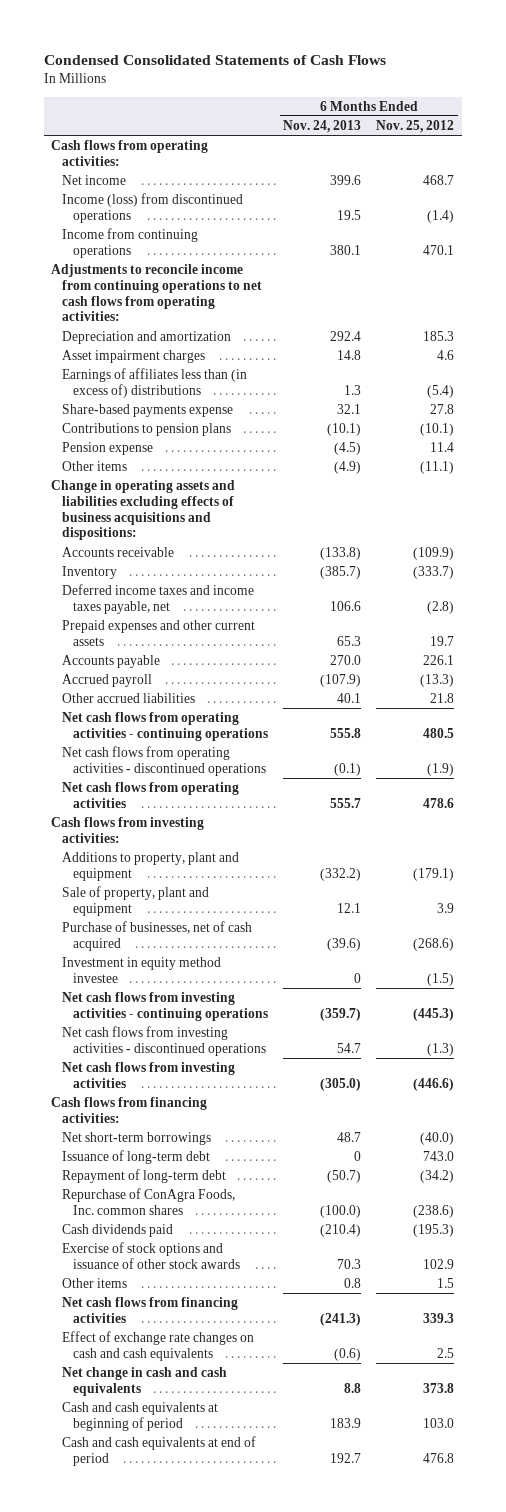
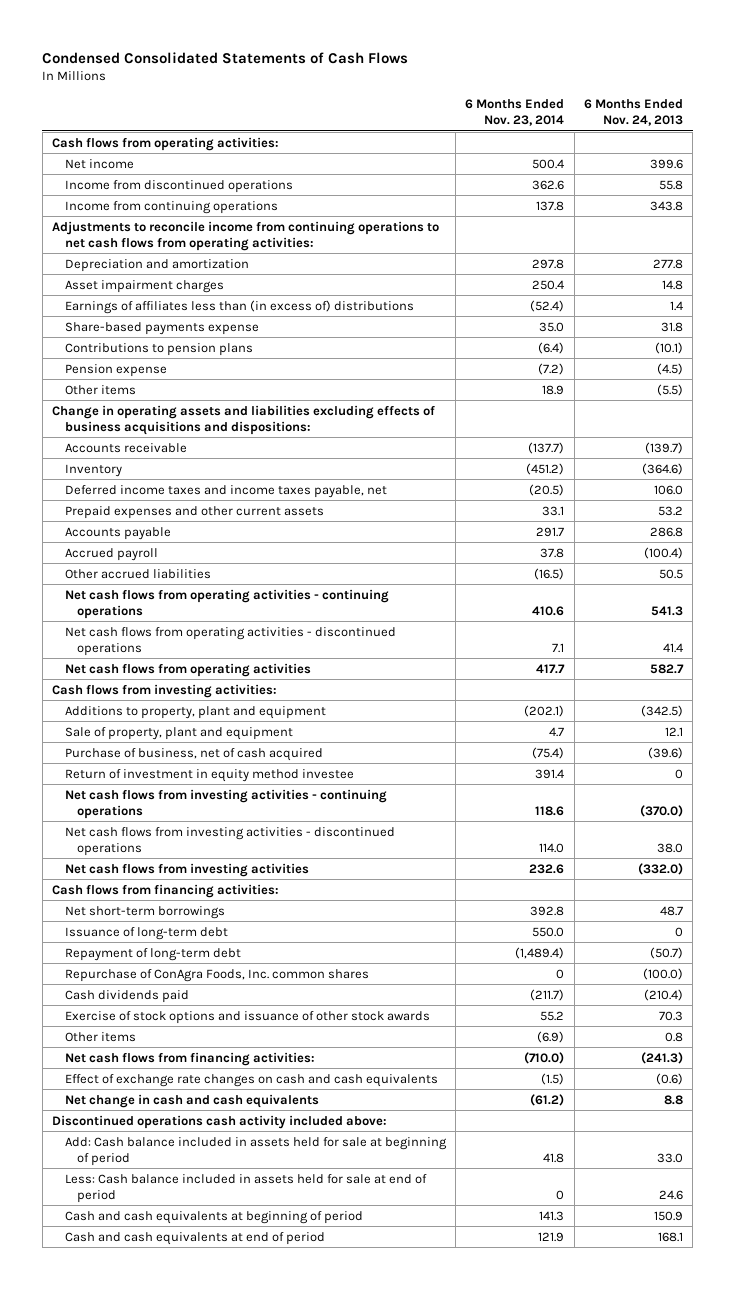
- | 6 Months Ended Nov. 24, 2013 | 6 Months Ended Nov. 25, 2012
+ | 6 Months Ended Nov. 23, 2014 | 6 Months Ended Nov. 24, 2013
- Income (loss) from discontinued operations | 19.5 | (1.4)
- Income from continuing operations | 380.1 | 470.1
+ Income from discontinued operations | 362.6 | 55.8
+ Income from continuing operations | 137.8 | 343.8
- Depreciation and amortization | 292.4 | 185.3
+ Depreciation and amortization | 297.8 | 277.8
- Earnings of affiliates less than (in excess of) distributions | 1.3 | (5.4)
- Share-based payments expense | 32.1 | 27.8
+ Earnings of affiliates less than (in excess of) distributions | (52.4) | 1.4
+ Share-based payments expense | 35.0 | 31.8
- Other items | (4.9) | (11.1)
+ Other items | 18.9 | (5.5)
- Accounts receivable | (133.8) | (109.9)
- Inventory | (385.7) | (333.7)
- Deferred income taxes and income taxes payable, net | 106.6 | (2.8)
- Prepaid expenses and other current assets | 65.3 | 19.7
- Accounts payable | 270.0 | 226.1
- Accrued payroll | (107.9) | (13.3)
- Other accrued liabilities | 40.1 | 21.8
- Net cash flows from operating activities - continuing operations | 555.8 | 480.5
- Net cash flows from operating activities - discontinued operations | (0.1) | (1.9)
- Net cash flows from operating activities | 555.7 | 478.6
+ Accounts receivable | (137.7) | (139.7)
+ Inventory | (451.2) | (364.6)
+ Deferred income taxes and income taxes payable, net | (20.5) | 106.0
+ Prepaid expenses and other current assets | 33.1 | 53.2
+ Accounts payable | 291.7 | 286.8
+ Accrued payroll | 37.8 | (100.4)
+ Other accrued liabilities | (16.5) | 50.5
+ Net cash flows from operating activities - continuing operations | 410.6 | 541.3
+ Net cash flows from operating activities - discontinued operations | 7.1 | 41.4
+ Net cash flows from operating activities | 417.7 | 582.7
- Additions to property, plant and equipment | (332.2) | (179.1)
+ Additions to property, plant and equipment | (202.1) | (342.5)
- Purchase of businesses, net of cash acquired | (39.6) | (268.6)
- Investment in equity method investee | 0 | (1.5)
- Net cash flows from investing activities - continuing operations | (359.7) | (445.3)
- Net cash flows from investing activities - discontinued operations | 54.7 | (1.3)
- Net cash flows from investing activities | (305.0) | (446.6)
+ Purchase of business, net of cash acquired | (75.4) | (39.6)
+ Return of investment in equity method investee | 391.4 | 0
+ Net cash flows from investing activities - continuing operations | 118.6 | (370.0)
+ Net cash flows from investing activities - discontinued operations | 114.0 | 38.0
+ Net cash flows from investing activities | 232.6 | (332.0)
- Net cash flows from financing activities | (241.3) | 339.3
+ Net cash flows from financing activities: | (710.0) | (241.3)
- Cash and cash equivalents at beginning of period | 183.9 | 103.0
- Cash and cash equivalents at end of period | 192.7 | 476.8
+ Discontinued operations cash activity included above:
+ Add: Cash balance included in assets held for sale at beginning of period | 41.8 | 33.0
+ Less: Cash balance included in assets held for sale at end of period | 0 | 24.6
+ Cash and cash equivalents at beginning of period | 141.3 | 150.9
+ Cash and cash equivalents at end of period | 121.9 | 168.1

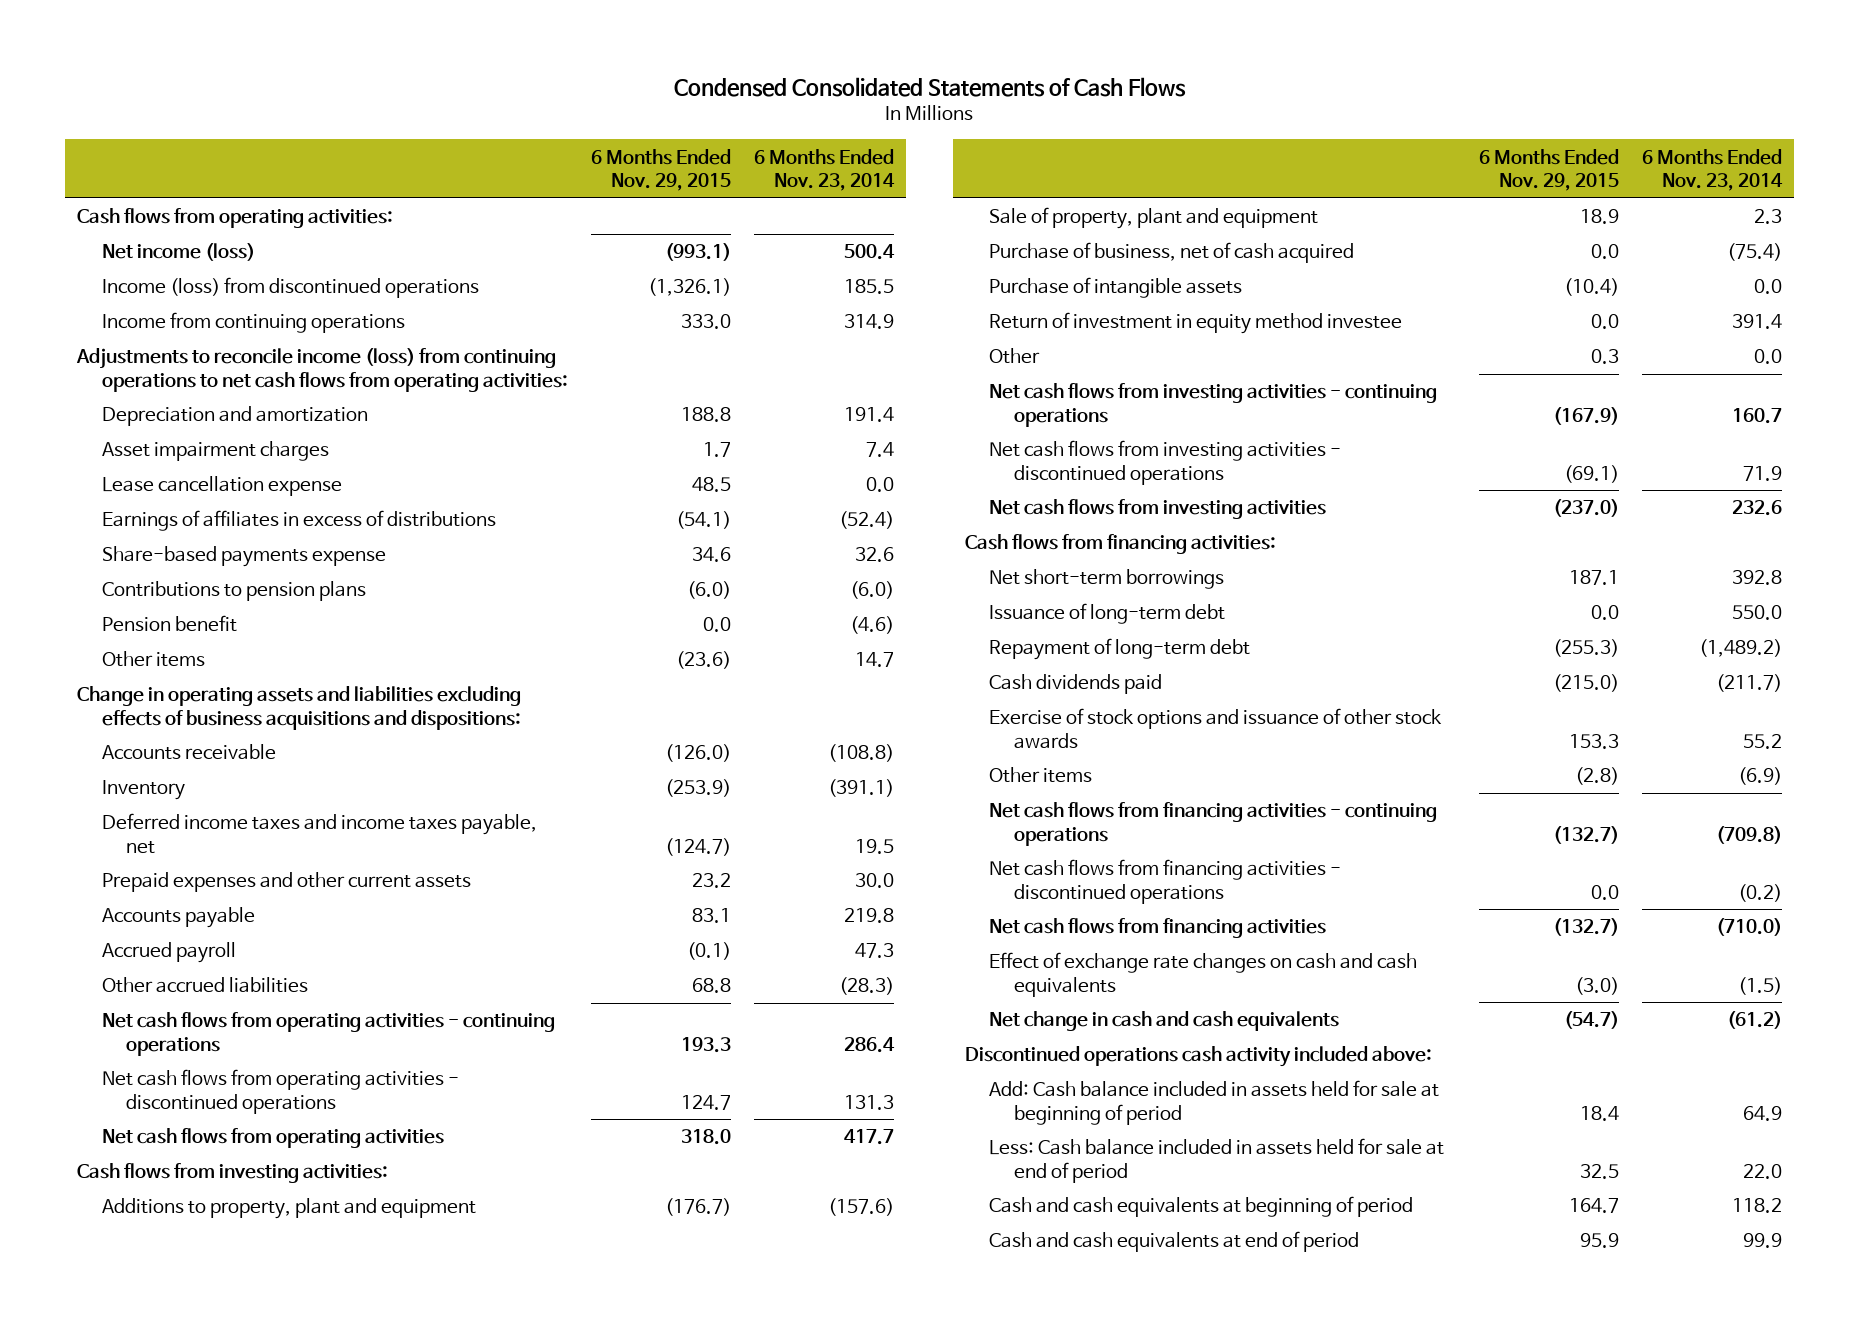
- | 6 Months Ended Nov. 23, 2014 | 6 Months Ended Nov. 24, 2013
+ | 6 Months Ended Nov. 29, 2015 | 6 Months Ended Nov. 23, 2014
- Net income | 500.4 | 399.6
- Income from discontinued operations | 362.6 | 55.8
- Income from continuing operations | 137.8 | 343.8
- Adjustments to reconcile income from continuing operations to net cash flows from operating activities:
- Depreciation and amortization | 297.8 | 277.8
- Asset impairment charges | 250.4 | 14.8
- Earnings of affiliates less than (in excess of) distributions | (52.4) | 1.4
- Share-based payments expense | 35.0 | 31.8
- Contributions to pension plans | (6.4) | (10.1)
- Pension expense | (7.2) | (4.5)
- Other items | 18.9 | (5.5)
+ Net income (loss) | (993.1) | 500.4
+ Income (loss) from discontinued operations | (1,326.1) | 185.5
+ Income from continuing operations | 333.0 | 314.9
+ Adjustments to reconcile income (loss) from continuing operations to net cash flows from operating activities:
+ Depreciation and amortization | 188.8 | 191.4
+ Asset impairment charges | 1.7 | 7.4
+ Lease cancellation expense | 48.5 | 0.0
+ Earnings of affiliates in excess of distributions | (54.1) | (52.4)
+ Share-based payments expense | 34.6 | 32.6
+ Contributions to pension plans | (6.0) | (6.0)
+ Pension benefit | 0.0 | (4.6)
+ Other items | (23.6) | 14.7
- Accounts receivable | (137.7) | (139.7)
- Inventory | (451.2) | (364.6)
- Deferred income taxes and income taxes payable, net | (20.5) | 106.0
- Prepaid expenses and other current assets | 33.1 | 53.2
- Accounts payable | 291.7 | 286.8
- Accrued payroll | 37.8 | (100.4)
- Other accrued liabilities | (16.5) | 50.5
- Net cash flows from operating activities - continuing operations | 410.6 | 541.3
- Net cash flows from operating activities - discontinued operations | 7.1 | 41.4
+ Accounts receivable | (126.0) | (108.8)
+ Inventory | (253.9) | (391.1)
+ Deferred income taxes and income taxes payable, net | (124.7) | 19.5
+ Prepaid expenses and other current assets | 23.2 | 30.0
+ Accounts payable | 83.1 | 219.8
+ Accrued payroll | (0.1) | 47.3
+ Other accrued liabilities | 68.8 | (28.3)
+ Net cash flows from operating activities - continuing operations | 193.3 | 286.4
+ Net cash flows from operating activities - discontinued operations | 124.7 | 131.3
- Additions to property, plant and equipment | (202.1) | (342.5)
- Sale of property, plant and equipment | 4.7 | 12.1
+ Additions to property, plant and equipment | (176.7) | (157.6)
+ Sale of property, plant and equipment | 18.9 | 2.3
+ Purchase of intangible assets | (10.4) | 0.0
- Net cash flows from investing activities - continuing operations | 118.6 | (370.0)
- Net cash flows from investing activities - discontinued operations | 114.0 | 38.0
+ Other | 0.3 | 0.0
+ Net cash flows from investing activities - continuing operations | (167.9) | 160.7
+ Net cash flows from investing activities - discontinued operations | (69.1) | 71.9
- Repayment of long-term debt | (1,489.4) | (50.7)
- Repurchase of ConAgra Foods, Inc. common shares | 0 | (100.0)
+ Repayment of long-term debt | (255.3) | (1,489.2)
- Net cash flows from financing activities: | (710.0) | (241.3)
+ Net cash flows from financing activities - continuing operations | (132.7) | (709.8)
+ Net cash flows from financing activities - discontinued operations | 0.0 | (0.2)
+ Net cash flows from financing activities | (132.7) | (710.0)
- Add: Cash balance included in assets held for sale at beginning of period | 41.8 | 33.0
- Less: Cash balance included in assets held for sale at end of period | 0 | 24.6
- Cash and cash equivalents at beginning of period | 141.3 | 150.9
- Cash and cash equivalents at end of period | 121.9 | 168.1
+ Add: Cash balance included in assets held for sale at beginning of period | 18.4 | 64.9
+ Less: Cash balance included in assets held for sale at end of period | 32.5 | 22.0
+ Cash and cash equivalents at beginning of period | 164.7 | 118.2
+ Cash and cash equivalents at end of period | 95.9 | 99.9

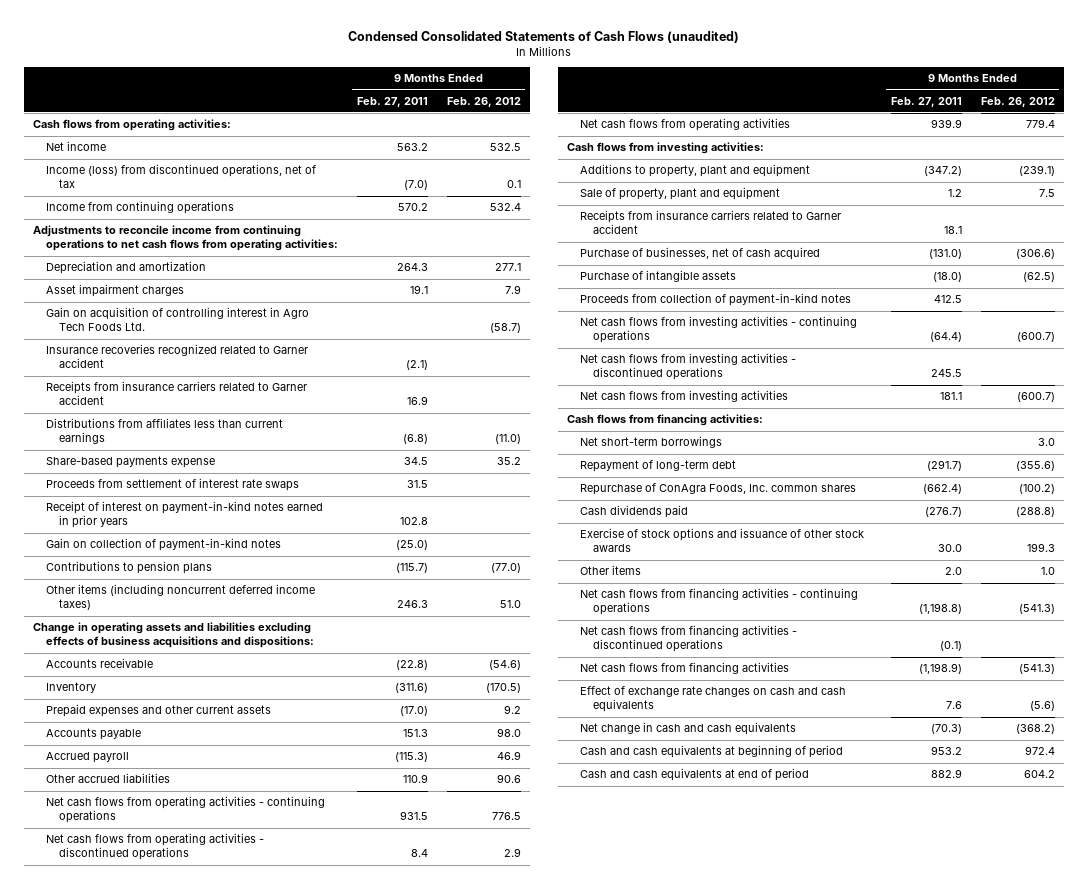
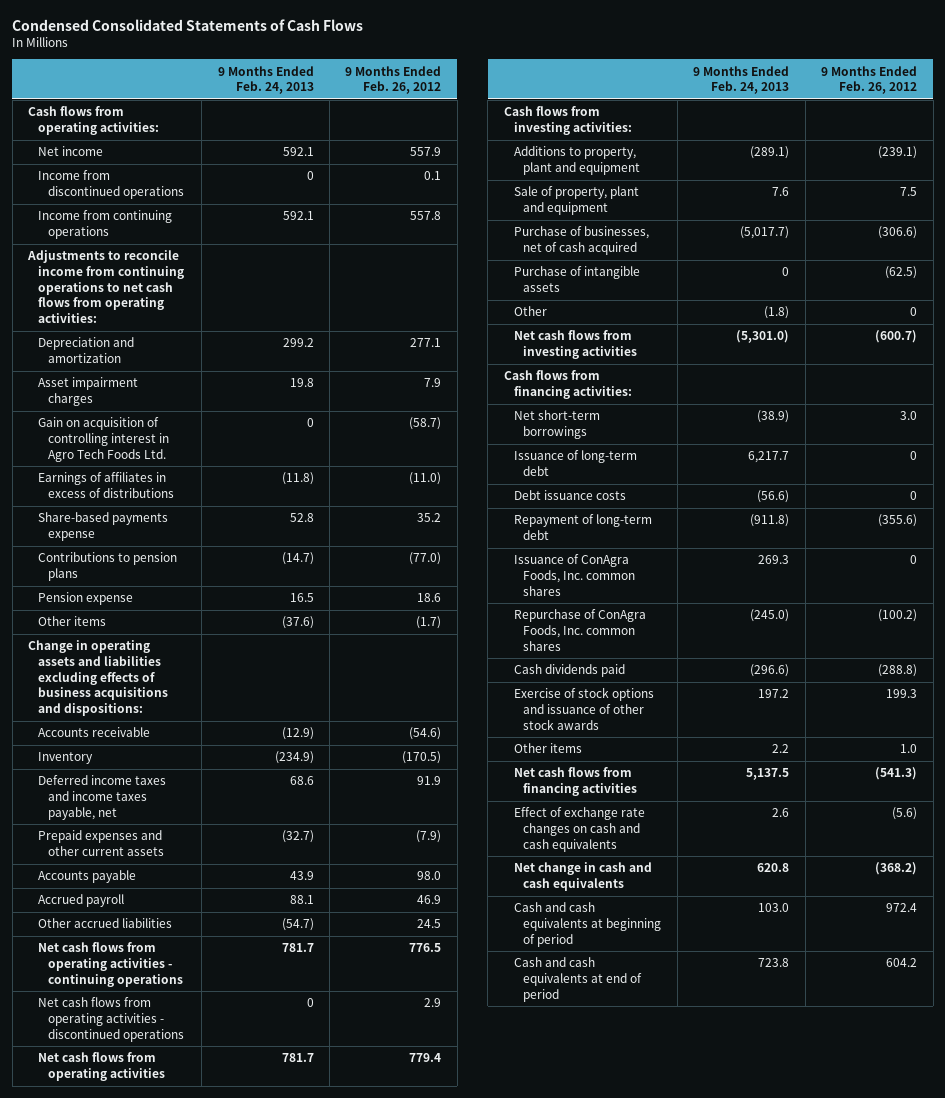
- Condensed Consolidated Statements of Cash Flows (unaudited)
+ Condensed Consolidated Statements of Cash Flows
- | 9 Months Ended Feb. 27, 2011 | 9 Months Ended Feb. 26, 2012
+ | 9 Months Ended Feb. 24, 2013 | 9 Months Ended Feb. 26, 2012
- Net income | 563.2 | 532.5
- Income (loss) from discontinued operations, net of tax | (7.0) | 0.1
- Income from continuing operations | 570.2 | 532.4
+ Net income | 592.1 | 557.9
+ Income from discontinued operations | 0 | 0.1
+ Income from continuing operations | 592.1 | 557.8
- Insurance recoveries recognized related to Garner accident | (2.1) |
- Receipts from insurance carriers related to Garner accident | 16.9 |
- Distributions from affiliates less than current earnings | (6.8) | (11.0)
+ Earnings of affiliates in excess of distributions | (11.8) | (11.0)
- Proceeds from settlement of interest rate swaps | 31.5 |
- Receipt of interest on payment-in-kind notes earned in prior years | 102.8 |
- Gain on collection of payment-in-kind notes | (25.0) |
- Other items (including noncurrent deferred income taxes) | 246.3 | 51.0
+ Pension expense | 16.5 | 18.6
+ Other items | (37.6) | (1.7)
- Prepaid expenses and other current assets | (17.0) | 9.2
+ Deferred income taxes and income taxes payable, net | 68.6 | 91.9
+ Prepaid expenses and other current assets | (32.7) | (7.9)
- Other accrued liabilities | 110.9 | 90.6
+ Other accrued liabilities | (54.7) | 24.5
- Receipts from insurance carriers related to Garner accident | 18.1 |
- Proceeds from collection of payment-in-kind notes | 412.5 |
- Net cash flows from investing activities - continuing operations | (64.4) | (600.7)
- Net cash flows from investing activities - discontinued operations | 245.5 |
+ Other | (1.8) | 0
+ Issuance of long-term debt | 6,217.7 | 0
+ Debt issuance costs | (56.6) | 0
+ Issuance of ConAgra Foods, Inc. common shares | 269.3 | 0
- Net cash flows from financing activities - continuing operations | (1,198.8) | (541.3)
- Net cash flows from financing activities - discontinued operations | (0.1) |

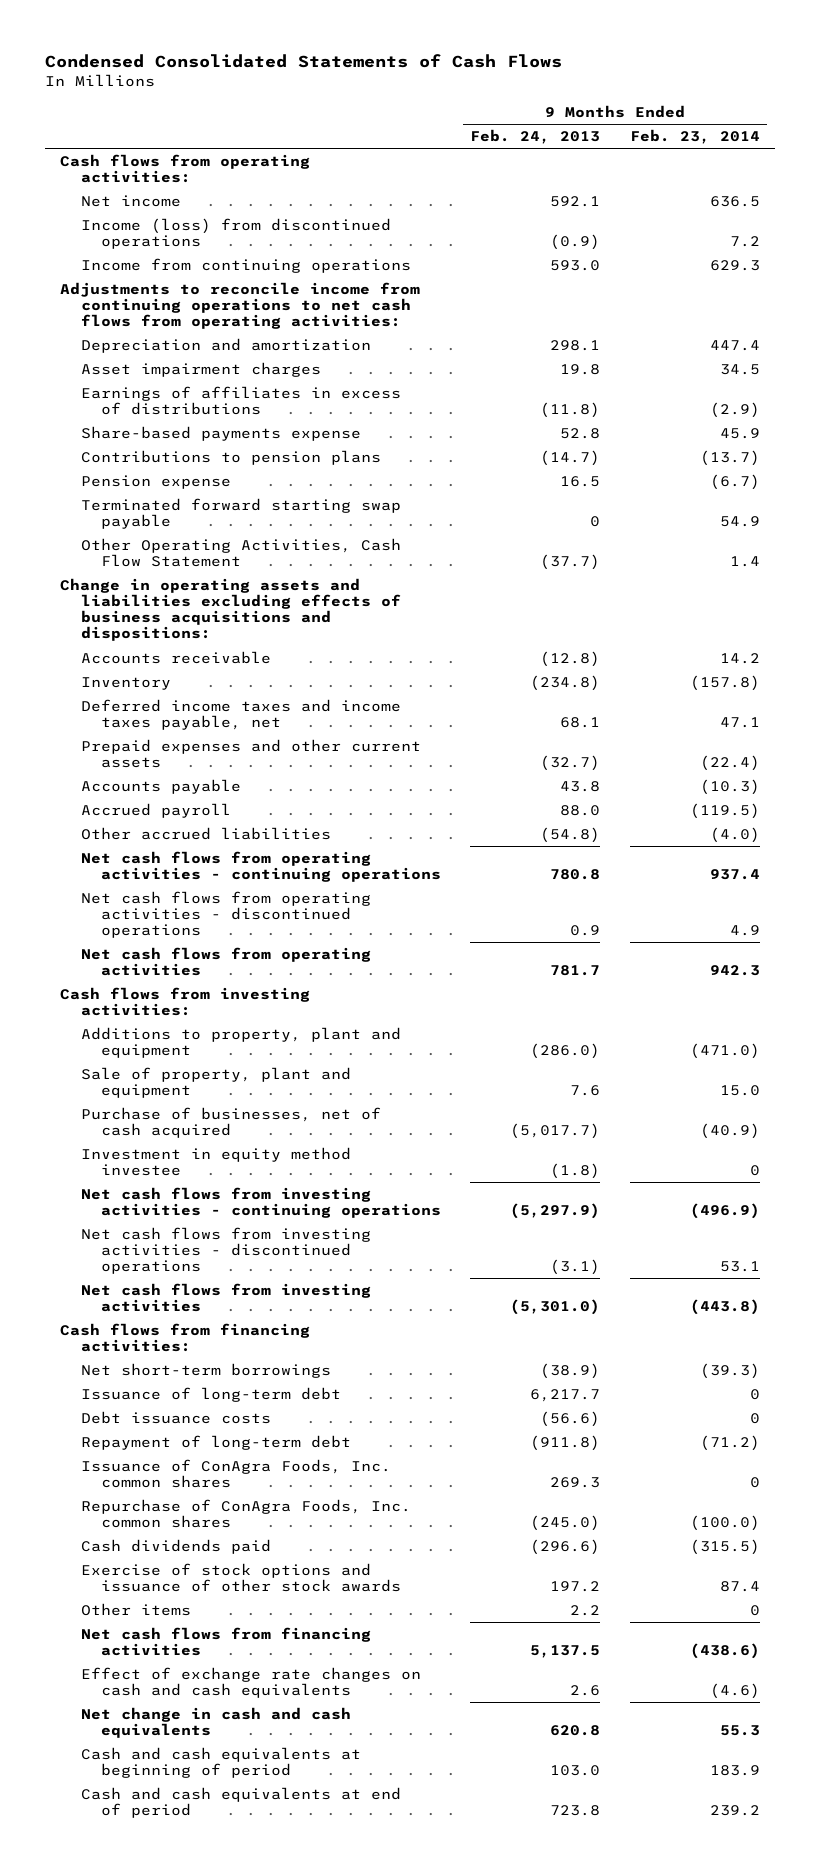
- | 9 Months Ended Feb. 24, 2013 | 9 Months Ended Feb. 26, 2012
+ | 9 Months Ended Feb. 24, 2013 | 9 Months Ended Feb. 23, 2014
- Income from discontinued operations | 0 | 0.1
- Income from continuing operations | 592.1 | 557.8
+ Income (loss) from discontinued operations | (0.9) | 7.2
+ Income from continuing operations | 593.0 | 629.3
- Depreciation and amortization | 299.2 | 277.1
+ Depreciation and amortization | 298.1 | 447.4
- Gain on acquisition of controlling interest in Agro Tech Foods Ltd. | 0 | (58.7)
- Other items | (37.6) | (1.7)
+ Terminated forward starting swap payable | 0 | 54.9
+ Other Operating Activities, Cash Flow Statement | (37.7) | 1.4
- Accounts receivable | (12.9) | (54.6)
- Inventory | (234.9) | (170.5)
- Deferred income taxes and income taxes payable, net | 68.6 | 91.9
+ Accounts receivable | (12.8) | 14.2
+ Inventory | (234.8) | (157.8)
+ Deferred income taxes and income taxes payable, net | 68.1 | 47.1
- Accounts payable | 43.9 | 98.0
- Accrued payroll | 88.1 | 46.9
- Other accrued liabilities | (54.7) | 24.5
- Net cash flows from operating activities - continuing operations | 781.7 | 776.5
- Net cash flows from operating activities - discontinued operations | 0 | 2.9
+ Accounts payable | 43.8 | (10.3)
+ Accrued payroll | 88.0 | (119.5)
+ Other accrued liabilities | (54.8) | (4.0)
+ Net cash flows from operating activities - continuing operations | 780.8 | 937.4
+ Net cash flows from operating activities - discontinued operations | 0.9 | 4.9
- Additions to property, plant and equipment | (289.1) | (239.1)
+ Additions to property, plant and equipment | (286.0) | (471.0)
- Purchase of intangible assets | 0 | (62.5)
- Other | (1.8) | 0
+ Investment in equity method investee | (1.8) | 0
+ Net cash flows from investing activities - continuing operations | (5,297.9) | (496.9)
+ Net cash flows from investing activities - discontinued operations | (3.1) | 53.1

